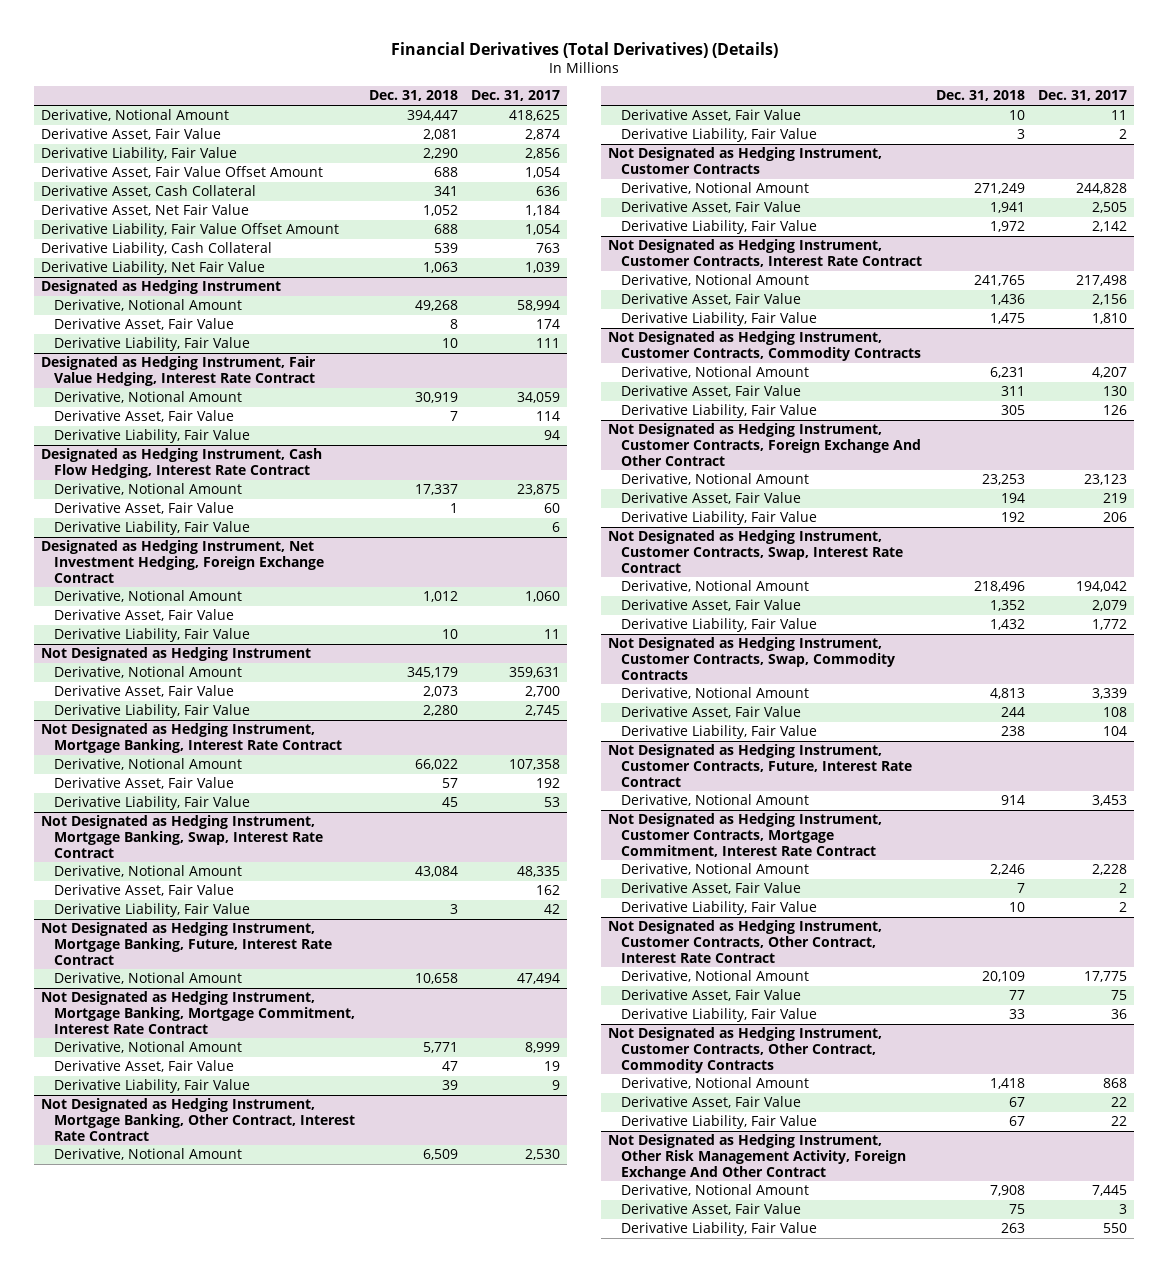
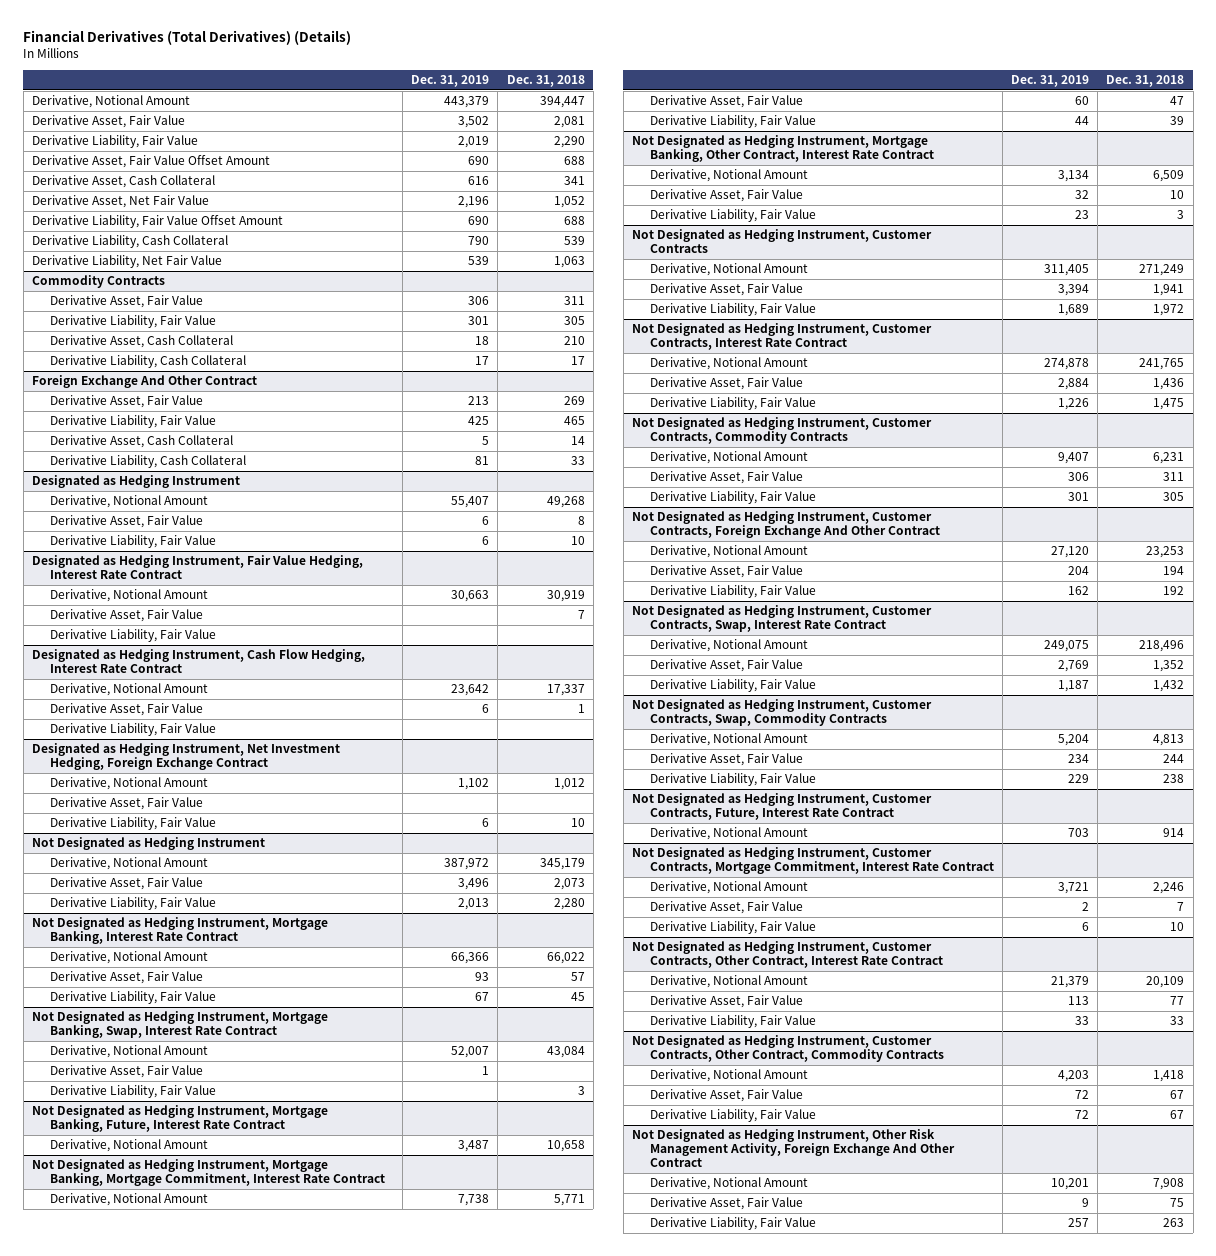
- | Dec. 31, 2018 | Dec. 31, 2017
+ | Dec. 31, 2019 | Dec. 31, 2018
+ Commodity Contracts
+ Derivative Asset, Fair Value | 306 | 311
+ Derivative Liability, Fair Value | 301 | 305
+ Derivative Asset, Cash Collateral | 18 | 210
+ Derivative Liability, Cash Collateral | 17 | 17
+ Foreign Exchange And Other Contract
+ Derivative Asset, Fair Value | 213 | 269
+ Derivative Liability, Fair Value | 425 | 465
+ Derivative Asset, Cash Collateral | 5 | 14
+ Derivative Liability, Cash Collateral | 81 | 33

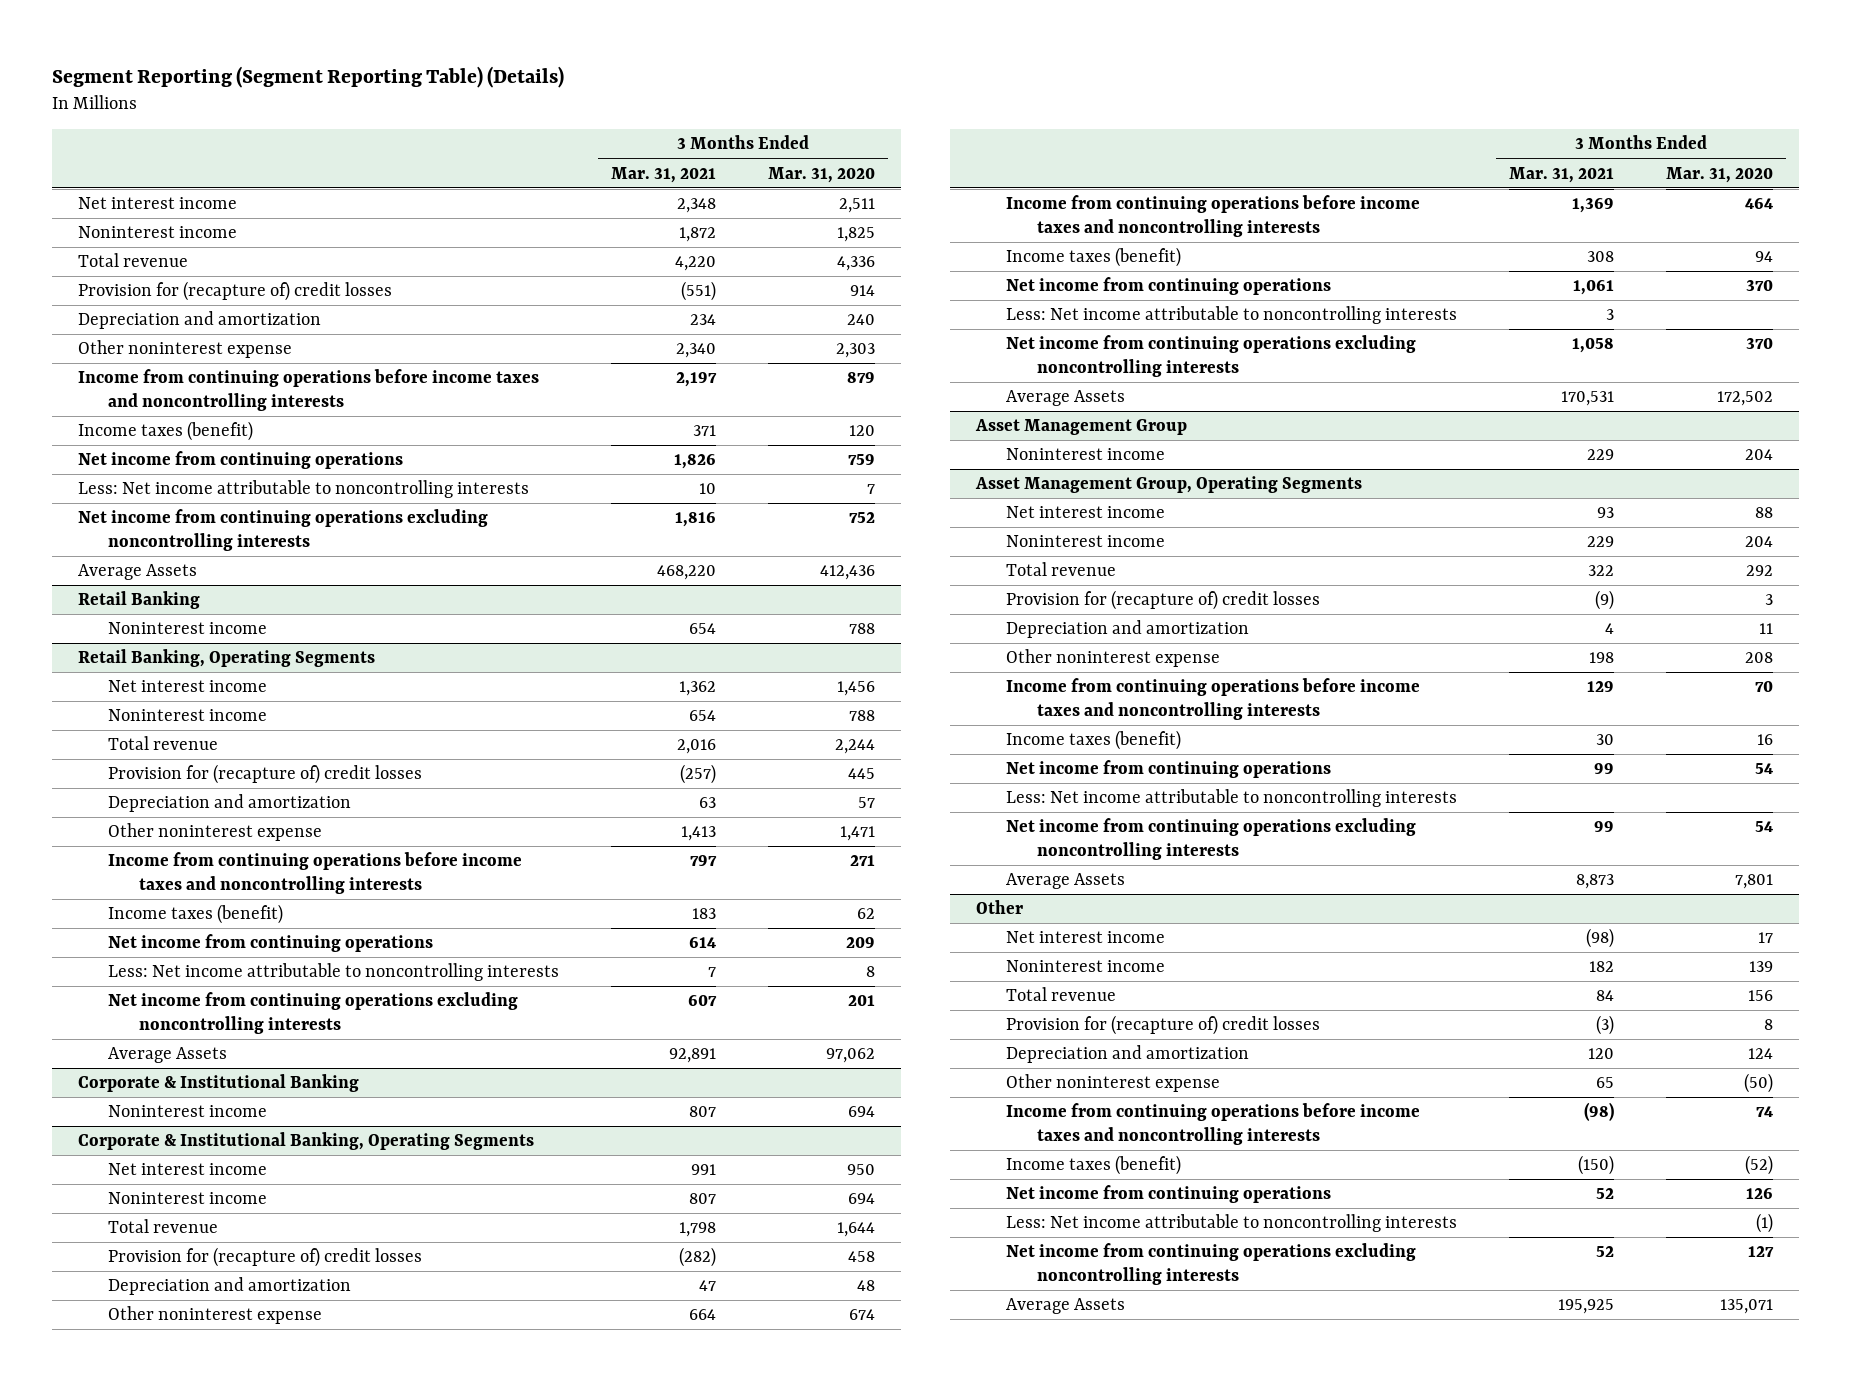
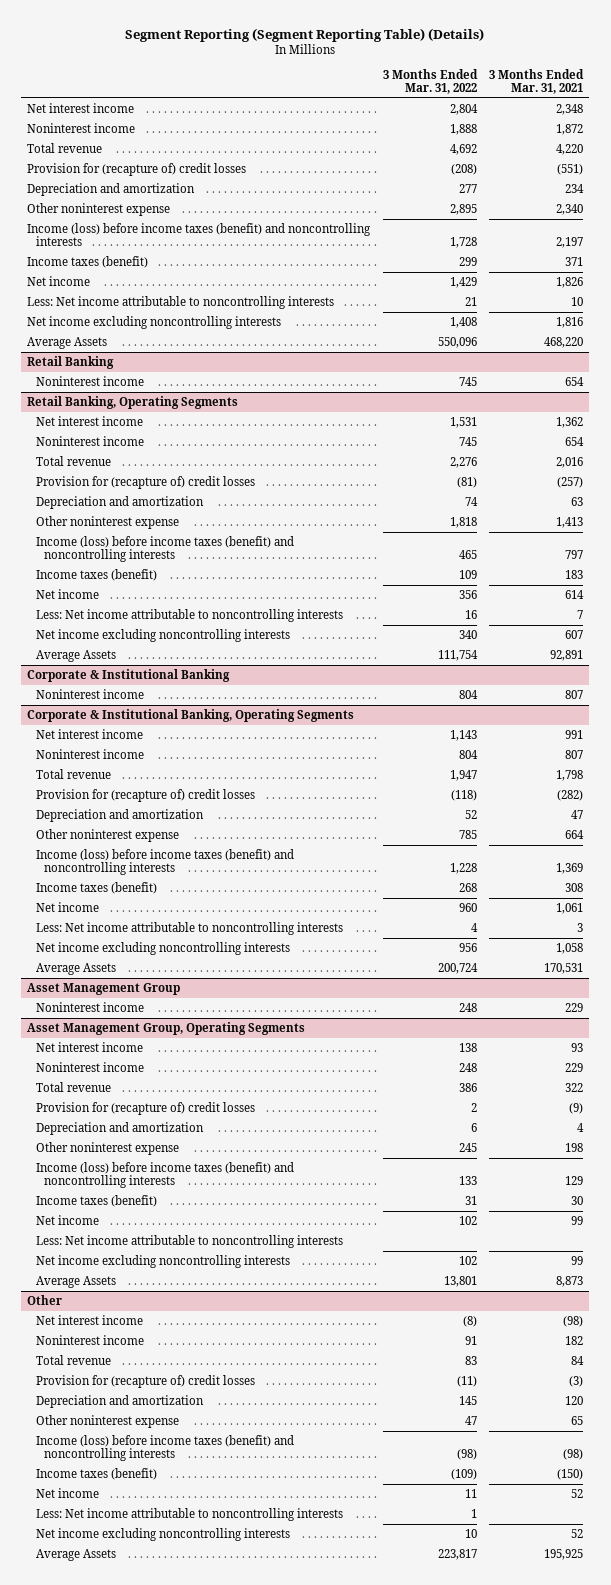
- | 3 Months Ended Mar. 31, 2021 | 3 Months Ended Mar. 31, 2020
+ | 3 Months Ended Mar. 31, 2022 | 3 Months Ended Mar. 31, 2021
- Income from continuing operations before income taxes and noncontrolling interests | 2,197 | 879
+ Income (loss) before income taxes (benefit) and noncontrolling interests | 1,728 | 2,197
- Net income from continuing operations | 1,826 | 759
+ Net income | 1,429 | 1,826
- Net income from continuing operations excluding noncontrolling interests | 1,816 | 752
+ Net income excluding noncontrolling interests | 1,408 | 1,816
@ Retail Banking, Operating Segments
- Income from continuing operations before income taxes and noncontrolling interests | 797 | 271
+ Income (loss) before income taxes (benefit) and noncontrolling interests | 465 | 797
- Net income from continuing operations | 614 | 209
+ Net income | 356 | 614
- Net income from continuing operations excluding noncontrolling interests | 607 | 201
+ Net income excluding noncontrolling interests | 340 | 607
@ Corporate & Institutional Banking, Operating Segments
- Income from continuing operations before income taxes and noncontrolling interests | 1,369 | 464
+ Income (loss) before income taxes (benefit) and noncontrolling interests | 1,228 | 1,369
- Net income from continuing operations | 1,061 | 370
+ Net income | 960 | 1,061
- Net income from continuing operations excluding noncontrolling interests | 1,058 | 370
+ Net income excluding noncontrolling interests | 956 | 1,058
@ Asset Management Group, Operating Segments
- Income from continuing operations before income taxes and noncontrolling interests | 129 | 70
+ Income (loss) before income taxes (benefit) and noncontrolling interests | 133 | 129
- Net income from continuing operations | 99 | 54
+ Net income | 102 | 99
- Net income from continuing operations excluding noncontrolling interests | 99 | 54
+ Net income excluding noncontrolling interests | 102 | 99
@ Other
- Income from continuing operations before income taxes and noncontrolling interests | (98) | 74
+ Income (loss) before income taxes (benefit) and noncontrolling interests | (98) | (98)
- Net income from continuing operations | 52 | 126
+ Net income | 11 | 52
- Net income from continuing operations excluding noncontrolling interests | 52 | 127
+ Net income excluding noncontrolling interests | 10 | 52

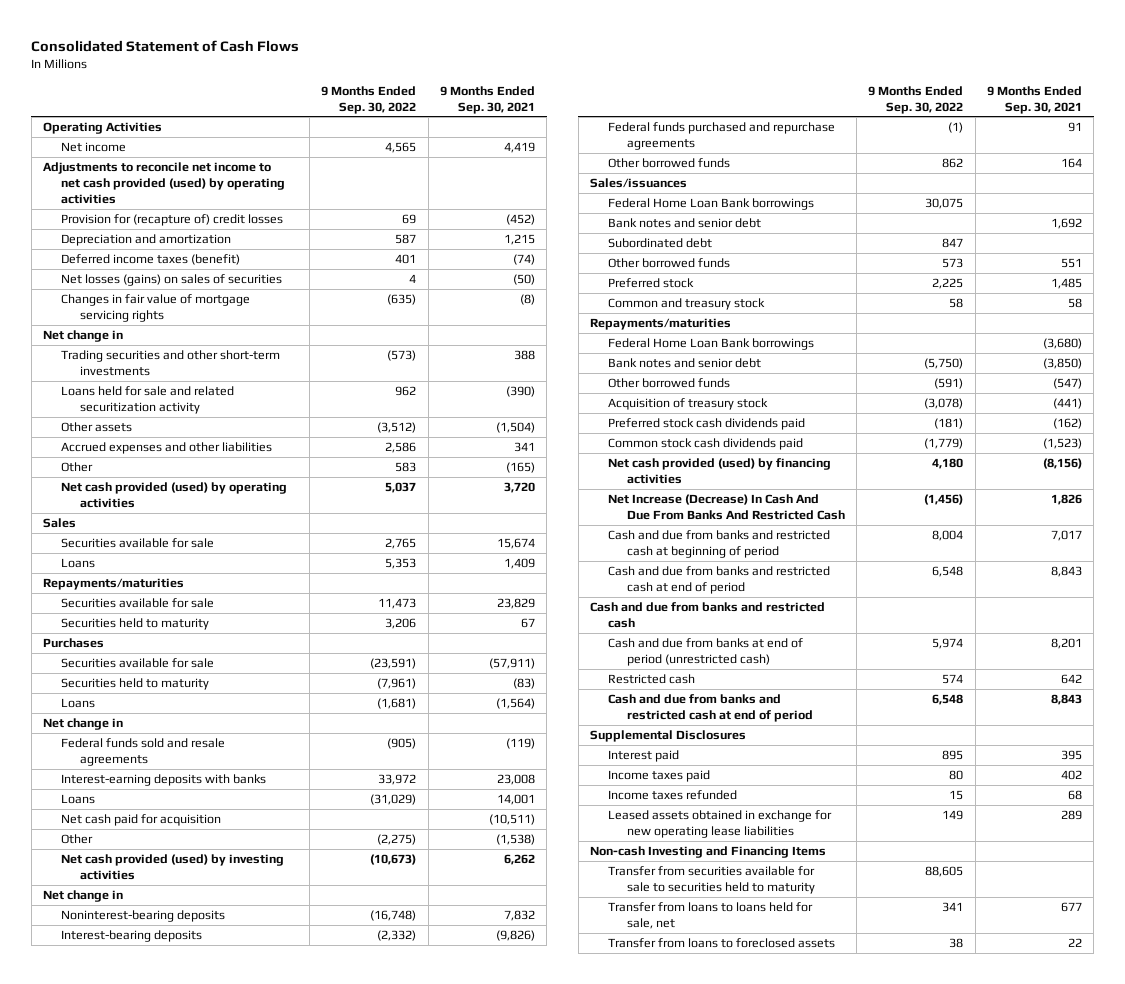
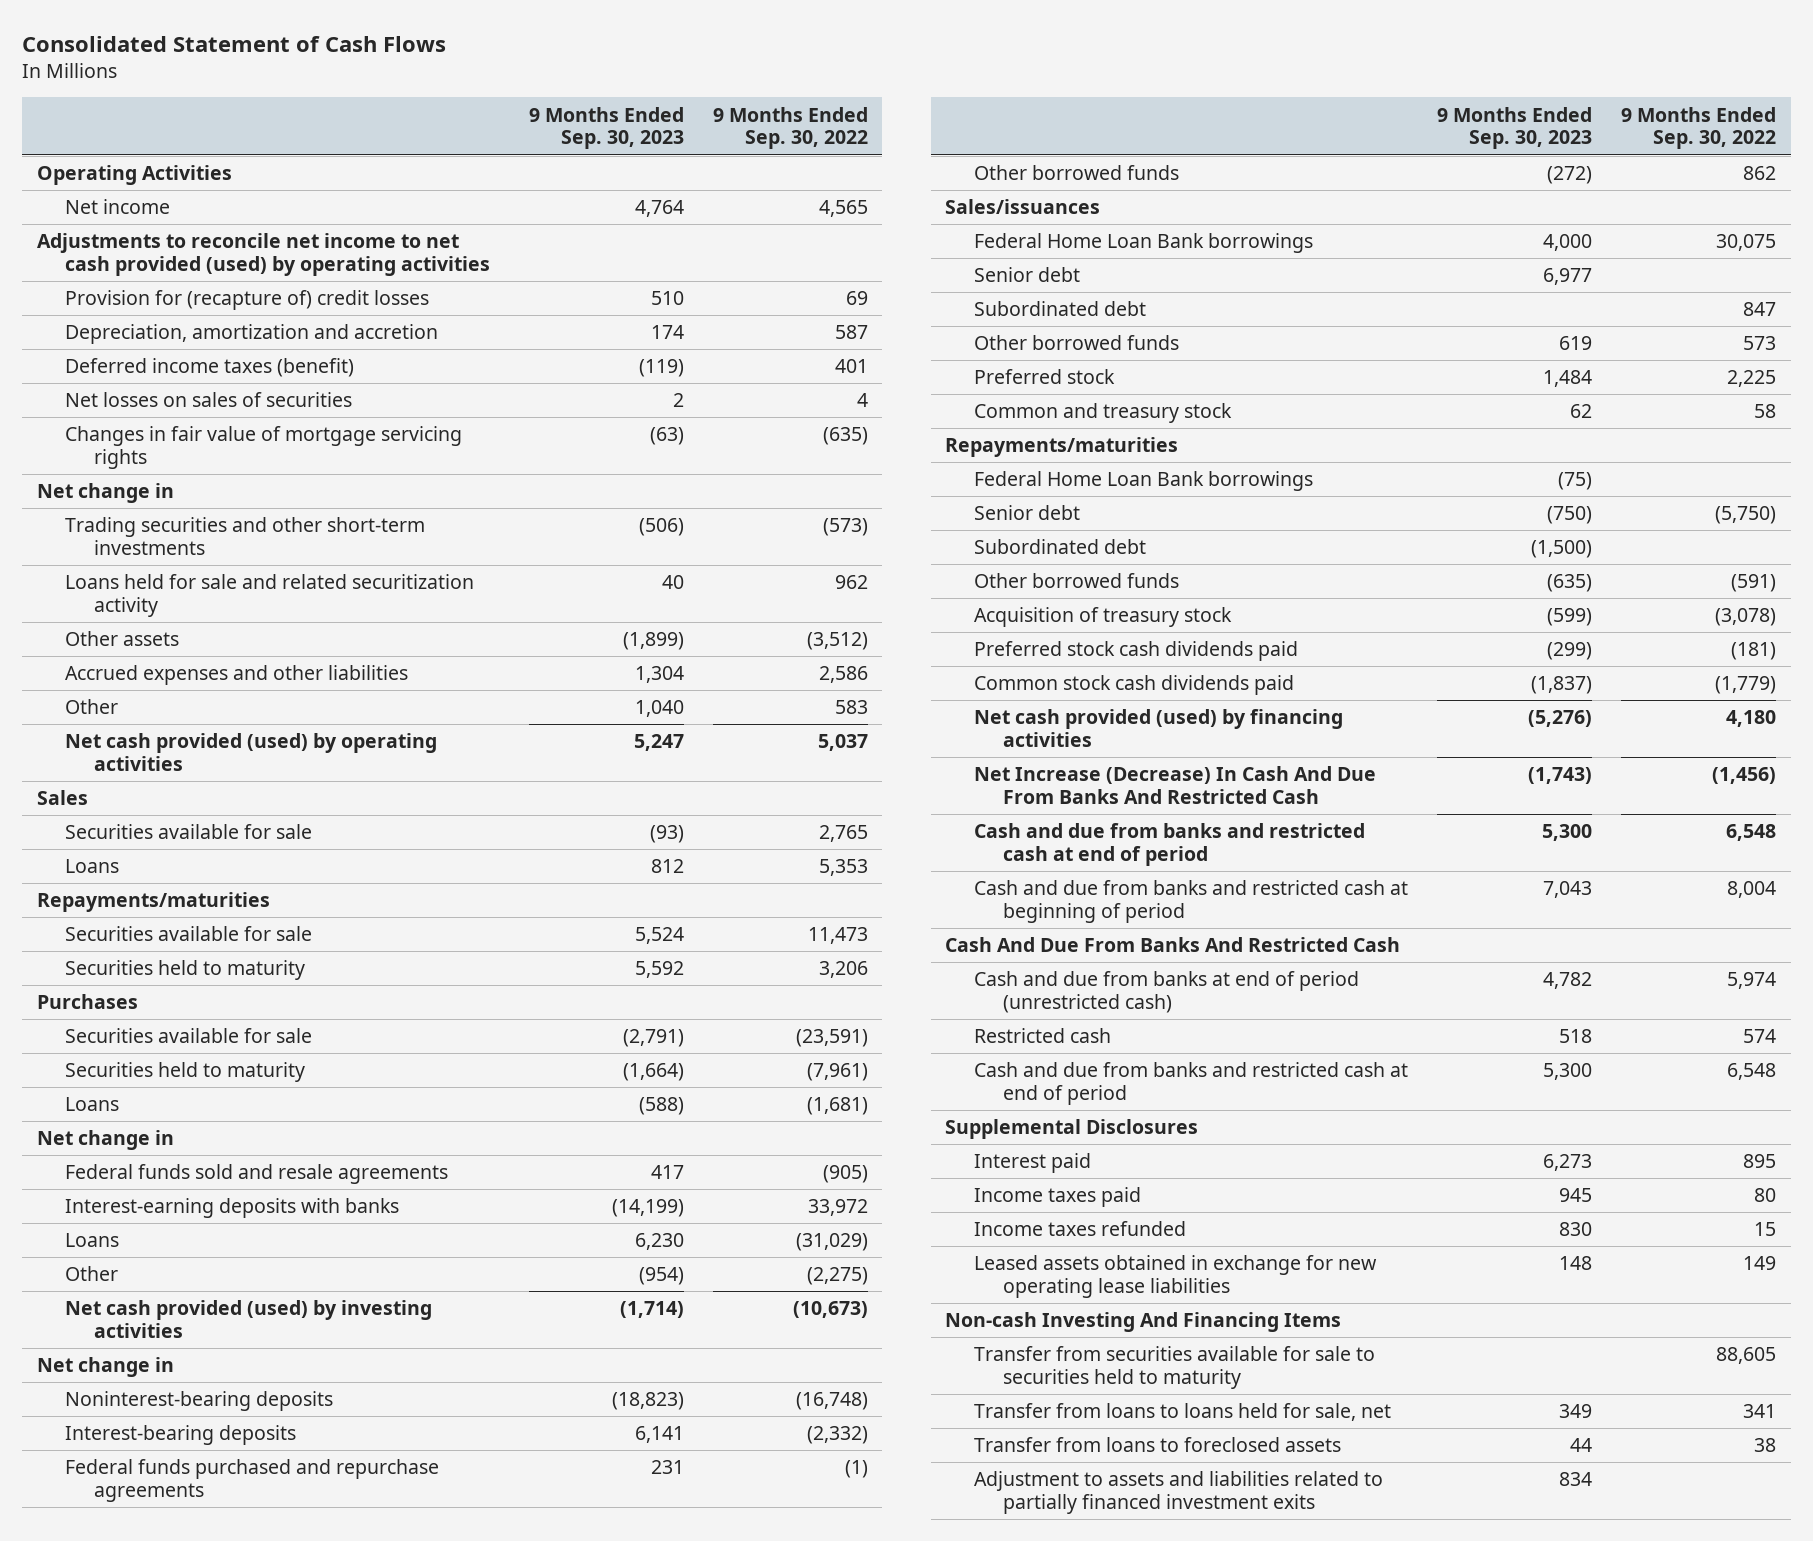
- | 9 Months Ended Sep. 30, 2022 | 9 Months Ended Sep. 30, 2021
+ | 9 Months Ended Sep. 30, 2023 | 9 Months Ended Sep. 30, 2022
- Depreciation and amortization | 587 | 1,215
+ Depreciation, amortization and accretion | 174 | 587
- Net losses (gains) on sales of securities | 4 | (50)
+ Net losses on sales of securities | 2 | 4
- Net cash paid for acquisition | | (10,511)
- Bank notes and senior debt | | 1,692
+ Senior debt | 6,977 |
- Bank notes and senior debt | (5,750) | (3,850)
+ Senior debt | (750) | (5,750)
+ Subordinated debt | (1,500) |
- Cash and due from banks and restricted cash
moved down: Cash and due from banks and restricted cash at beginning of period | 7,043 | 8,004
+ Cash And Due From Banks And Restricted Cash
- Non-cash Investing and Financing Items
+ Non-cash Investing And Financing Items
+ Adjustment to assets and liabilities related to partially financed investment exits | 834 |

